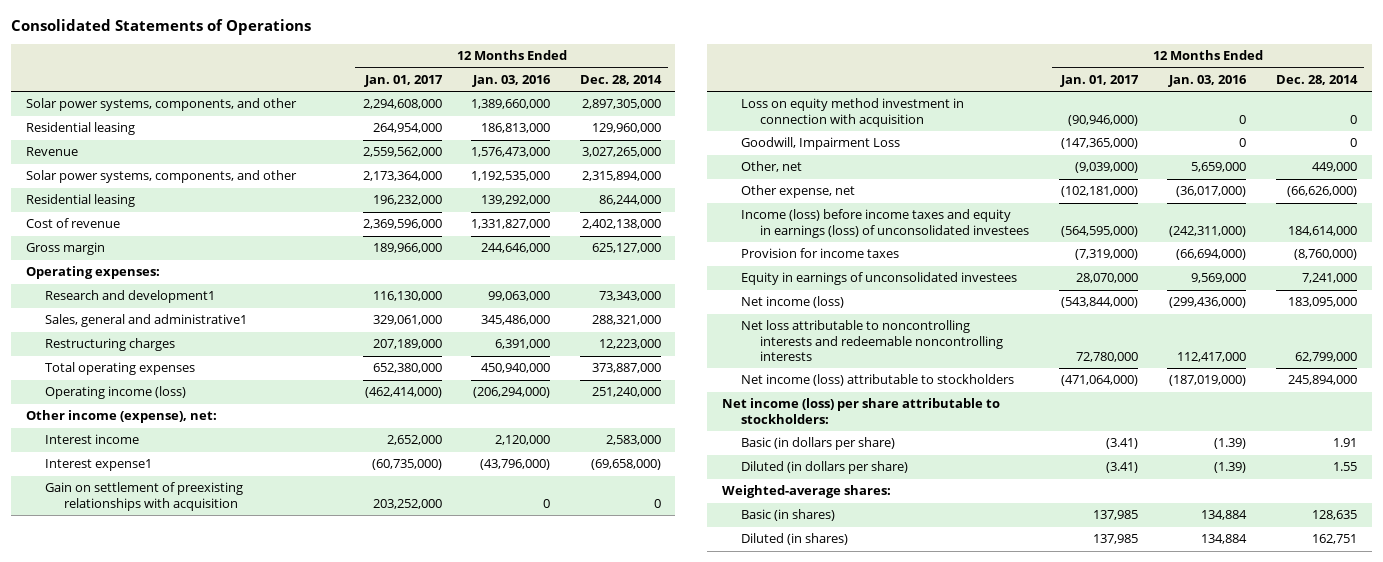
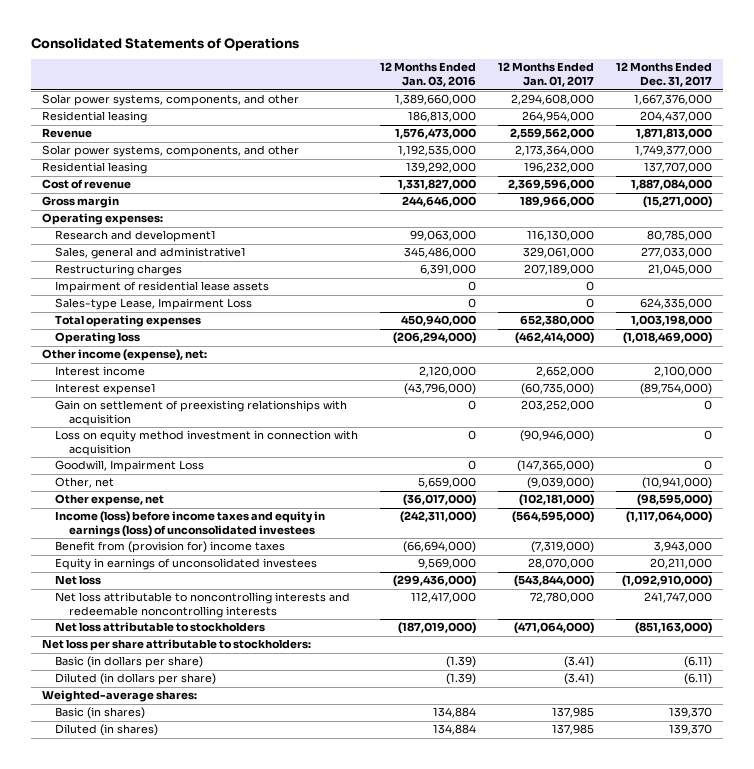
- | 12 Months Ended Jan. 01, 2017 | 12 Months Ended Jan. 03, 2016 | 12 Months Ended Dec. 28, 2014
+ | 12 Months Ended Jan. 03, 2016 | 12 Months Ended Jan. 01, 2017 | 12 Months Ended Dec. 31, 2017
+ Impairment of residential lease assets | 0 | 0 |
+ Sales-type Lease, Impairment Loss | 0 | 0 | 624,335,000
- Operating income (loss) | (462,414,000) | (206,294,000) | 251,240,000
+ Operating loss | (206,294,000) | (462,414,000) | (1,018,469,000)
- Provision for income taxes | (7,319,000) | (66,694,000) | (8,760,000)
+ Benefit from (provision for) income taxes | (66,694,000) | (7,319,000) | 3,943,000
- Net income (loss) | (543,844,000) | (299,436,000) | 183,095,000
+ Net loss | (299,436,000) | (543,844,000) | (1,092,910,000)
- Net income (loss) attributable to stockholders | (471,064,000) | (187,019,000) | 245,894,000
- Net income (loss) per share attributable to stockholders:
+ Net loss attributable to stockholders | (187,019,000) | (471,064,000) | (851,163,000)
+ Net loss per share attributable to stockholders:

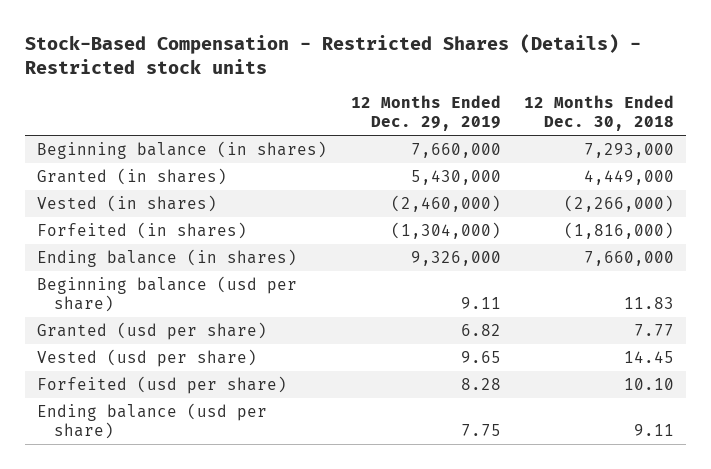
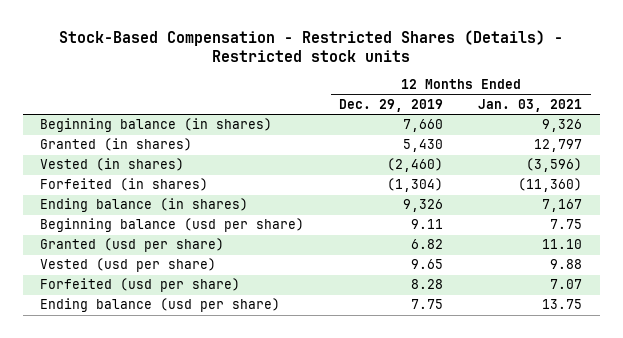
- | 12 Months Ended Dec. 29, 2019 | 12 Months Ended Dec. 30, 2018
+ | 12 Months Ended Dec. 29, 2019 | 12 Months Ended Jan. 03, 2021
- Beginning balance (in shares) | 7,660,000 | 7,293,000
- Granted (in shares) | 5,430,000 | 4,449,000
- Vested (in shares) | (2,460,000) | (2,266,000)
- Forfeited (in shares) | (1,304,000) | (1,816,000)
- Ending balance (in shares) | 9,326,000 | 7,660,000
+ Beginning balance (in shares) | 7,660 | 9,326
+ Granted (in shares) | 5,430 | 12,797
+ Vested (in shares) | (2,460) | (3,596)
+ Forfeited (in shares) | (1,304) | (11,360)
+ Ending balance (in shares) | 9,326 | 7,167

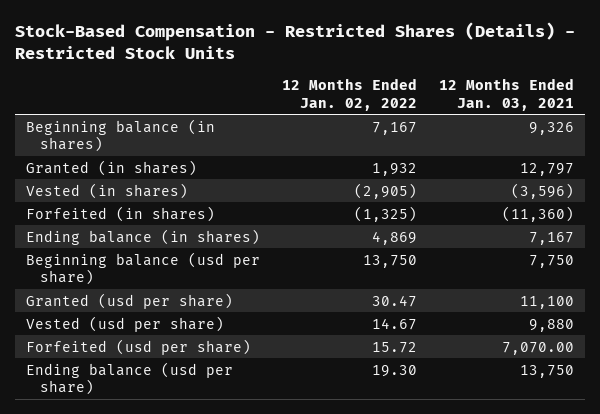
- Stock-Based Compensation - Restricted Shares (Details) - Restricted stock units
+ Stock-Based Compensation - Restricted Shares (Details) - Restricted Stock Units
- | 12 Months Ended Dec. 29, 2019 | 12 Months Ended Jan. 03, 2021
+ | 12 Months Ended Jan. 02, 2022 | 12 Months Ended Jan. 03, 2021
- Beginning balance (usd per share) | 9.11 | 7.75
- Granted (usd per share) | 6.82 | 11.10
- Vested (usd per share) | 9.65 | 9.88
- Forfeited (usd per share) | 8.28 | 7.07
- Ending balance (usd per share) | 7.75 | 13.75
+ Beginning balance (usd per share) | 13,750 | 7,750
+ Granted (usd per share) | 30.47 | 11,100
+ Vested (usd per share) | 14.67 | 9,880
+ Forfeited (usd per share) | 15.72 | 7,070.00
+ Ending balance (usd per share) | 19.30 | 13,750

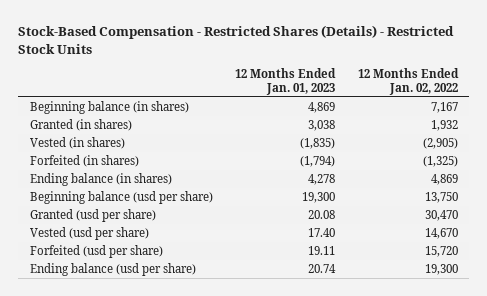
- | 12 Months Ended Jan. 02, 2022 | 12 Months Ended Jan. 03, 2021
+ | 12 Months Ended Jan. 01, 2023 | 12 Months Ended Jan. 02, 2022
- Granted (usd per share) | 30.47 | 11,100
- Vested (usd per share) | 14.67 | 9,880
- Forfeited (usd per share) | 15.72 | 7,070.00
- Ending balance (usd per share) | 19.30 | 13,750
+ Granted (usd per share) | 20.08 | 30,470
+ Vested (usd per share) | 17.40 | 14,670
+ Forfeited (usd per share) | 19.11 | 15,720
+ Ending balance (usd per share) | 20.74 | 19,300

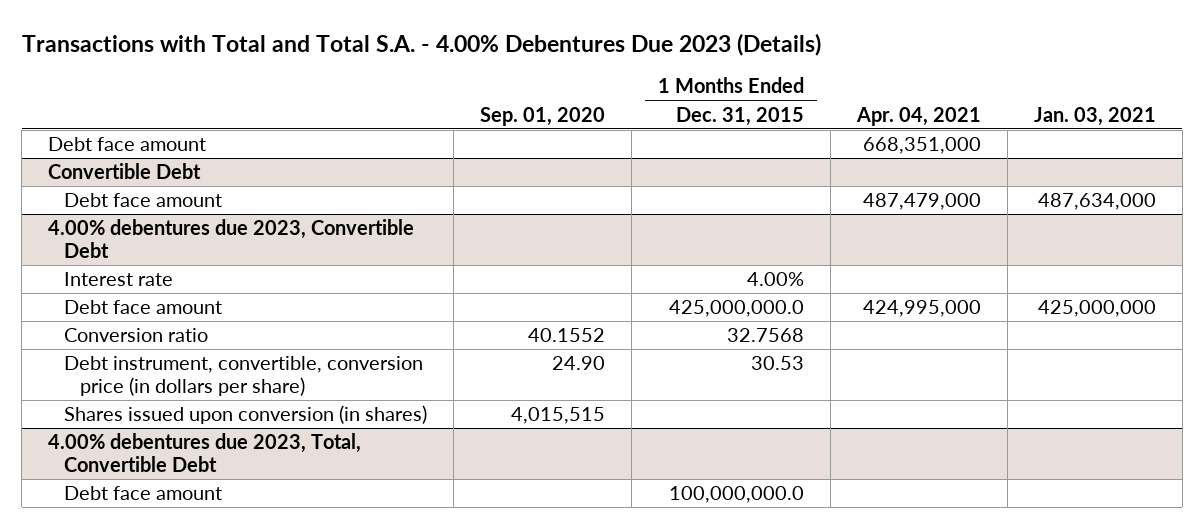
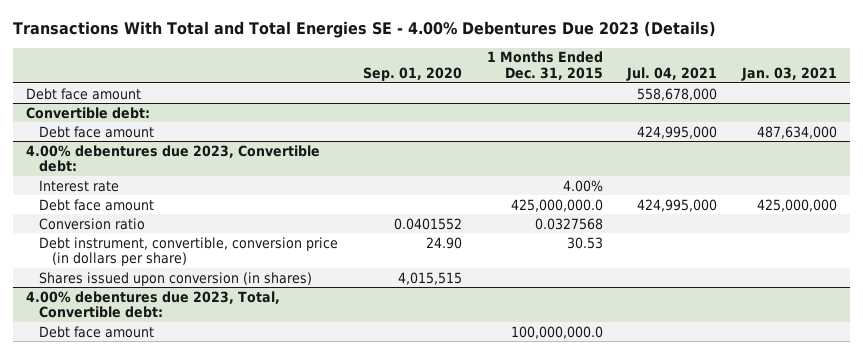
- Transactions with Total and Total S.A. - 4.00% Debentures Due 2023 (Details)
+ Transactions With Total and Total Energies SE - 4.00% Debentures Due 2023 (Details)
- | Sep. 01, 2020 | 1 Months Ended Dec. 31, 2015 | Apr. 04, 2021 | Jan. 03, 2021
+ | Sep. 01, 2020 | 1 Months Ended Dec. 31, 2015 | Jul. 04, 2021 | Jan. 03, 2021
- Convertible Debt
+ Convertible debt:
- 4.00% debentures due 2023, Convertible Debt
+ 4.00% debentures due 2023, Convertible debt:
- Conversion ratio | 40.1552 | 32.7568 | |
+ Conversion ratio | 0.0401552 | 0.0327568 | |
- 4.00% debentures due 2023, Total, Convertible Debt
+ 4.00% debentures due 2023, Total, Convertible debt:

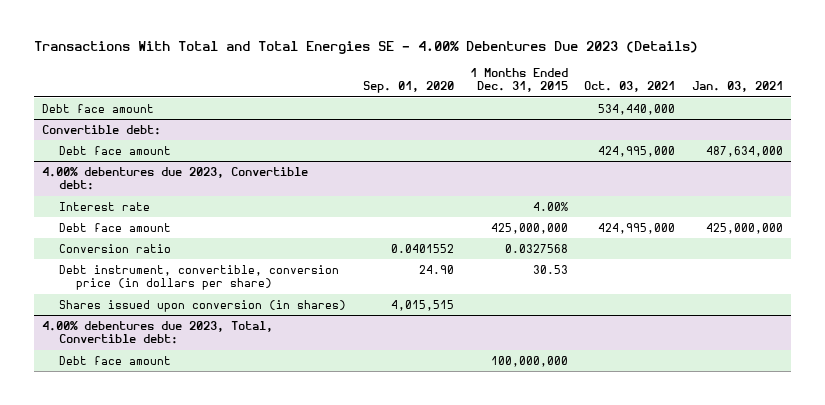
- | Sep. 01, 2020 | 1 Months Ended Dec. 31, 2015 | Jul. 04, 2021 | Jan. 03, 2021
+ | Sep. 01, 2020 | 1 Months Ended Dec. 31, 2015 | Oct. 03, 2021 | Jan. 03, 2021
@ 4.00% debentures due 2023, Convertible debt:
- Debt face amount | | 425,000,000.0 | 424,995,000 | 425,000,000
+ Debt face amount | | 425,000,000 | 424,995,000 | 425,000,000
@ 4.00% debentures due 2023, Total, Convertible debt:
- Debt face amount | | 100,000,000.0 | |
+ Debt face amount | | 100,000,000 | |

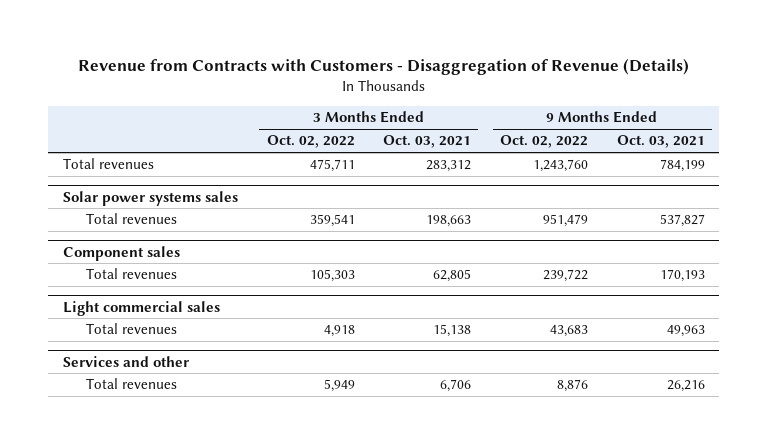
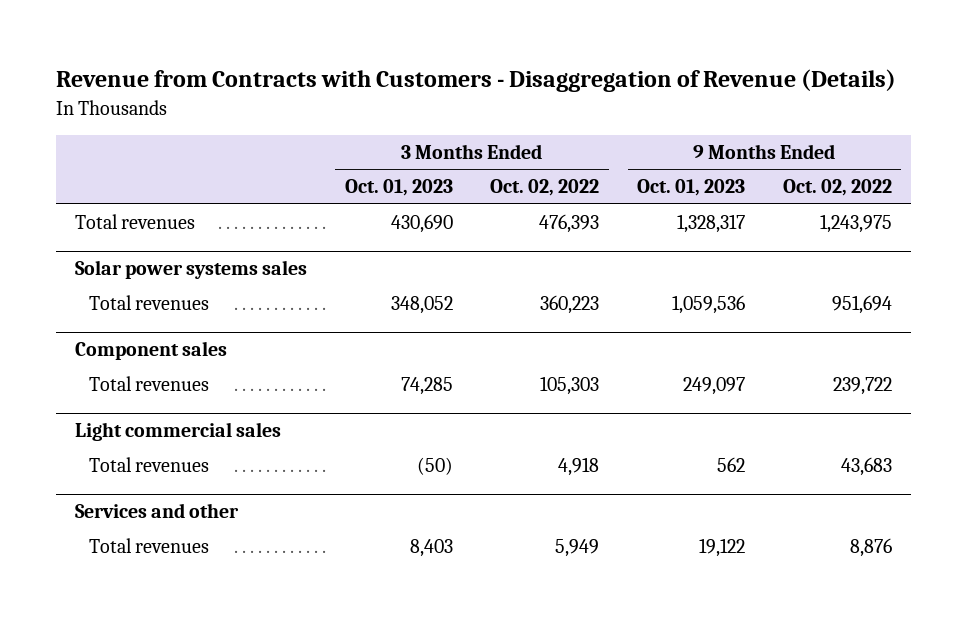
- | 3 Months Ended Oct. 02, 2022 | 3 Months Ended Oct. 03, 2021 | 9 Months Ended Oct. 02, 2022 | 9 Months Ended Oct. 03, 2021
+ | 3 Months Ended Oct. 01, 2023 | 3 Months Ended Oct. 02, 2022 | 9 Months Ended Oct. 01, 2023 | 9 Months Ended Oct. 02, 2022
- Total revenues | 475,711 | 283,312 | 1,243,760 | 784,199
+ Total revenues | 430,690 | 476,393 | 1,328,317 | 1,243,975
@ Solar power systems sales
- Total revenues | 359,541 | 198,663 | 951,479 | 537,827
+ Total revenues | 348,052 | 360,223 | 1,059,536 | 951,694

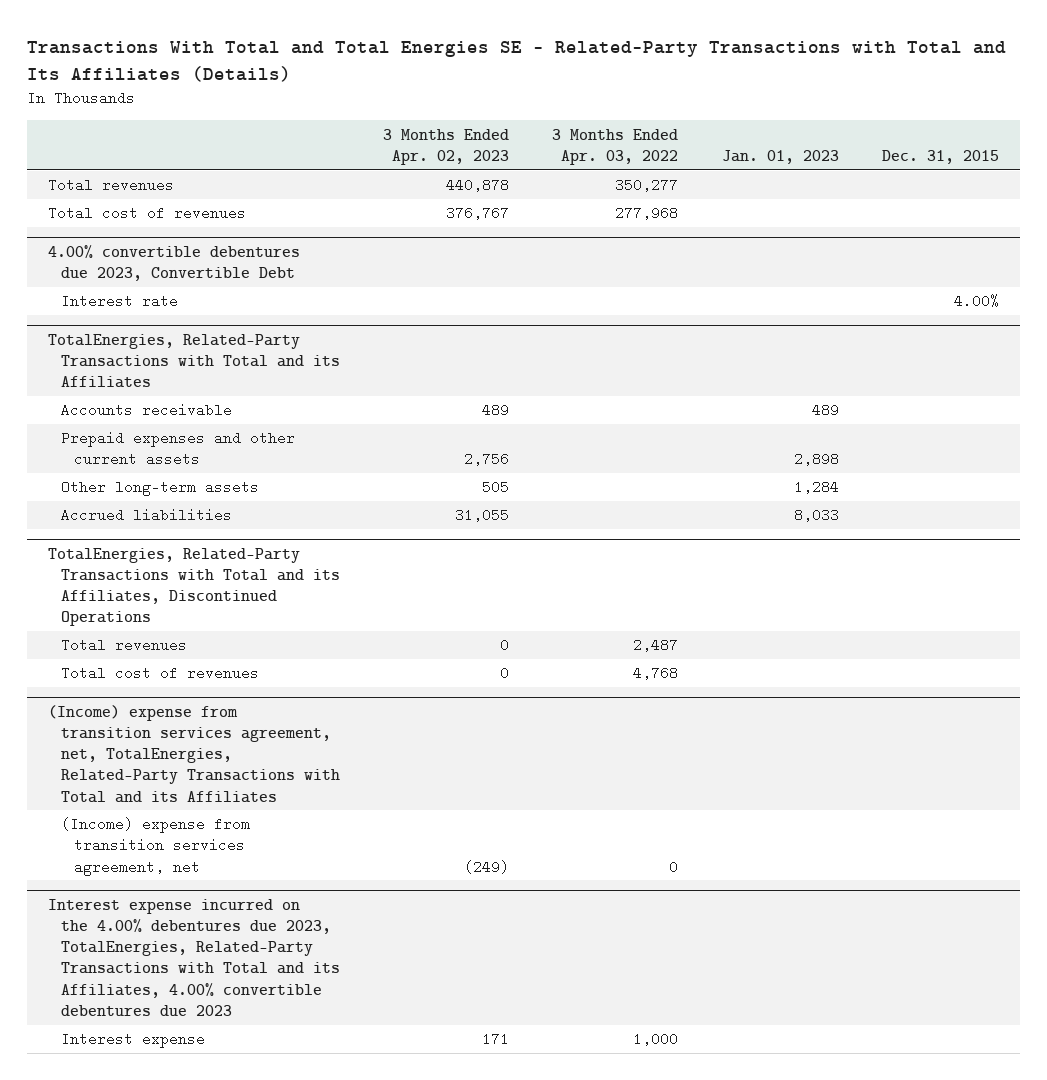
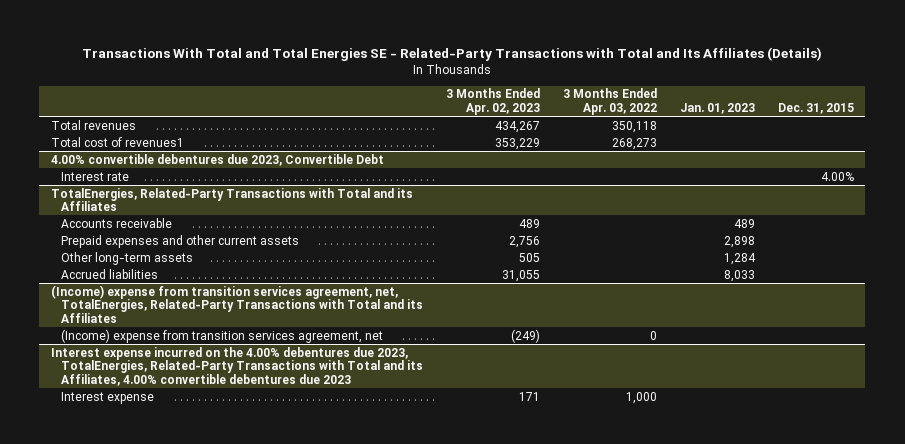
- Total revenues | 440,878 | 350,277 | |
- Total cost of revenues | 376,767 | 277,968 | |
+ Total revenues | 434,267 | 350,118 | |
+ Total cost of revenues1 | 353,229 | 268,273 | |
- TotalEnergies, Related-Party Transactions with Total and its Affiliates, Discontinued Operations
- Total revenues | 0 | 2,487 | |
- Total cost of revenues | 0 | 4,768 | |

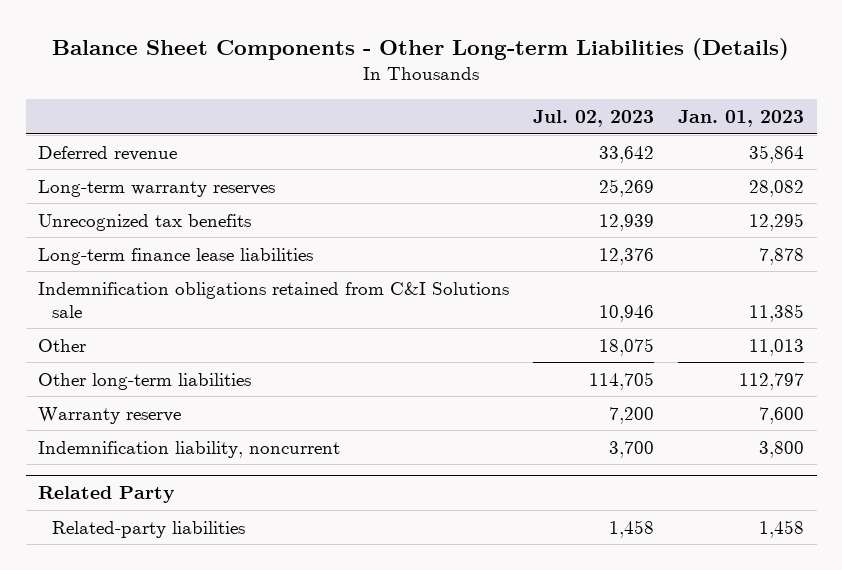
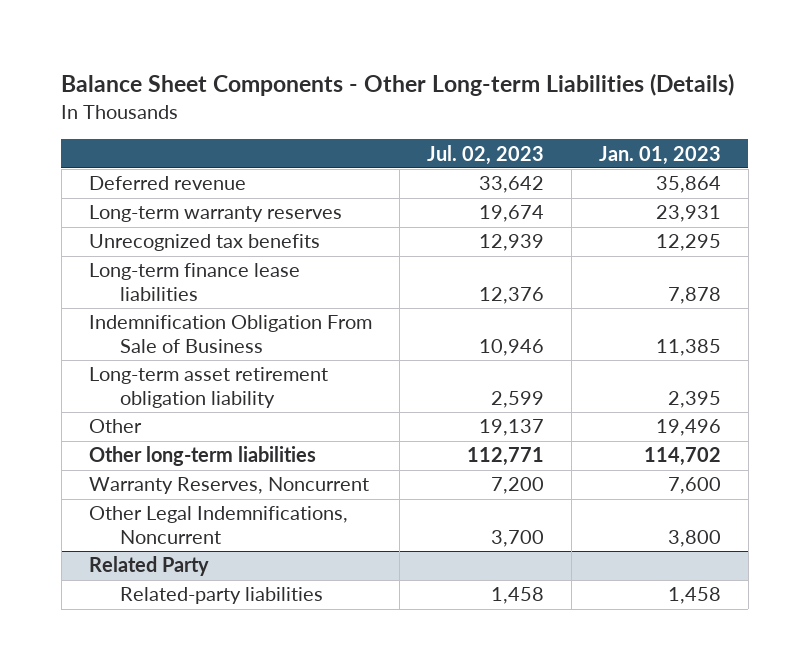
- Long-term warranty reserves | 25,269 | 28,082
+ Long-term warranty reserves | 19,674 | 23,931
- Indemnification obligations retained from C&I Solutions sale | 10,946 | 11,385
- Other | 18,075 | 11,013
- Other long-term liabilities | 114,705 | 112,797
- Warranty reserve | 7,200 | 7,600
- Indemnification liability, noncurrent | 3,700 | 3,800
+ Indemnification Obligation From Sale of Business | 10,946 | 11,385
+ Long-term asset retirement obligation liability | 2,599 | 2,395
+ Other | 19,137 | 19,496
+ Other long-term liabilities | 112,771 | 114,702
+ Warranty Reserves, Noncurrent | 7,200 | 7,600
+ Other Legal Indemnifications, Noncurrent | 3,700 | 3,800

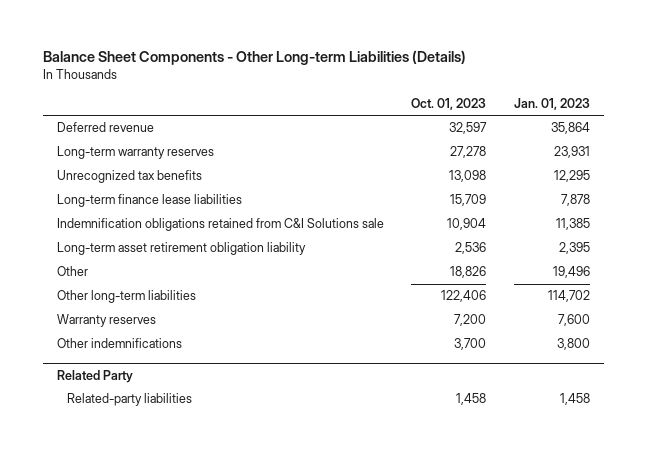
- | Jul. 02, 2023 | Jan. 01, 2023
+ | Oct. 01, 2023 | Jan. 01, 2023
- Indemnification Obligation From Sale of Business | 10,946 | 11,385
+ Indemnification obligations retained from C&I Solutions sale | 10,904 | 11,385
- Warranty Reserves, Noncurrent | 7,200 | 7,600
- Other Legal Indemnifications, Noncurrent | 3,700 | 3,800
+ Warranty reserves | 7,200 | 7,600
+ Other indemnifications | 3,700 | 3,800

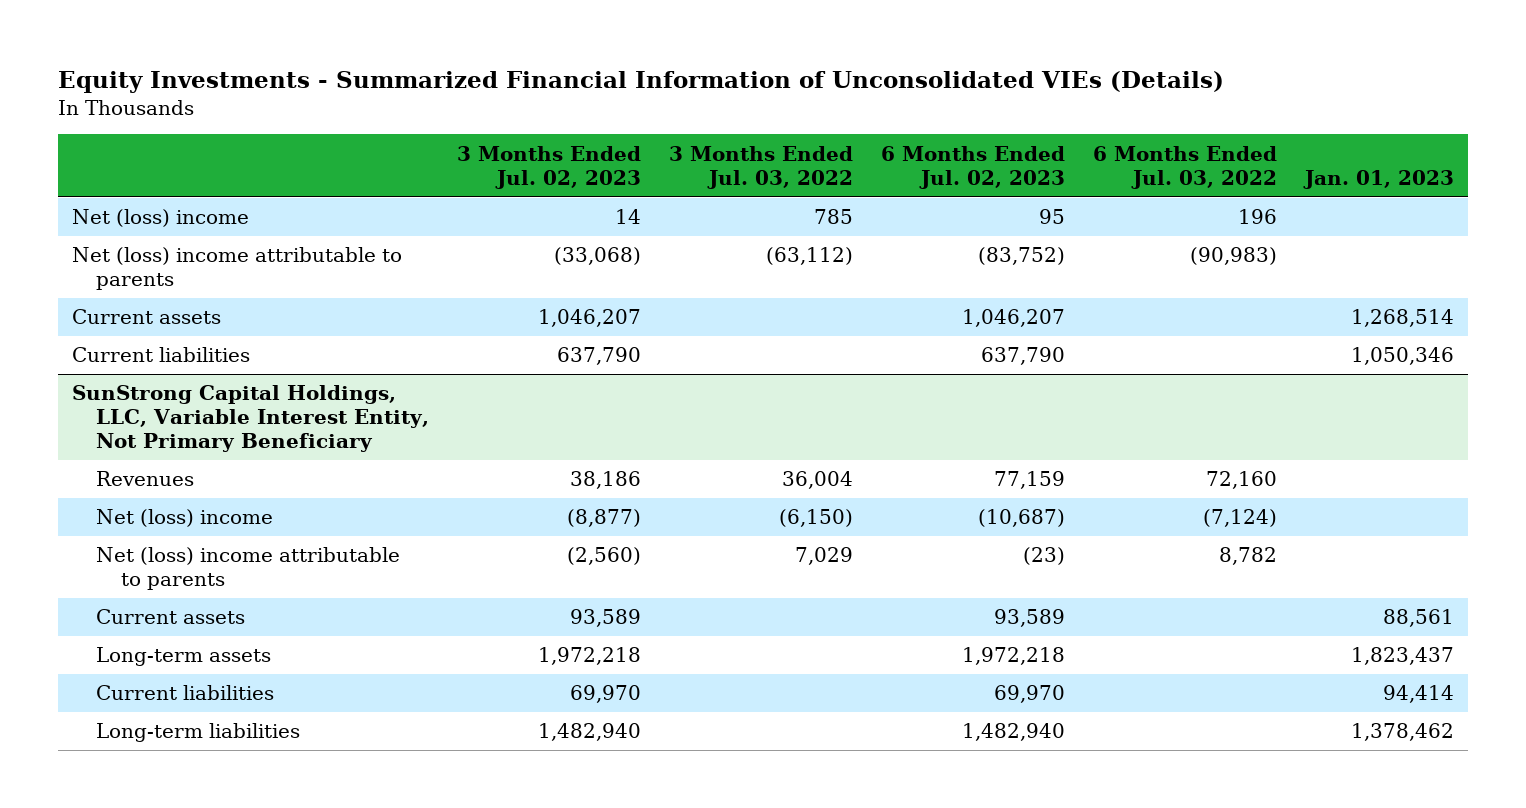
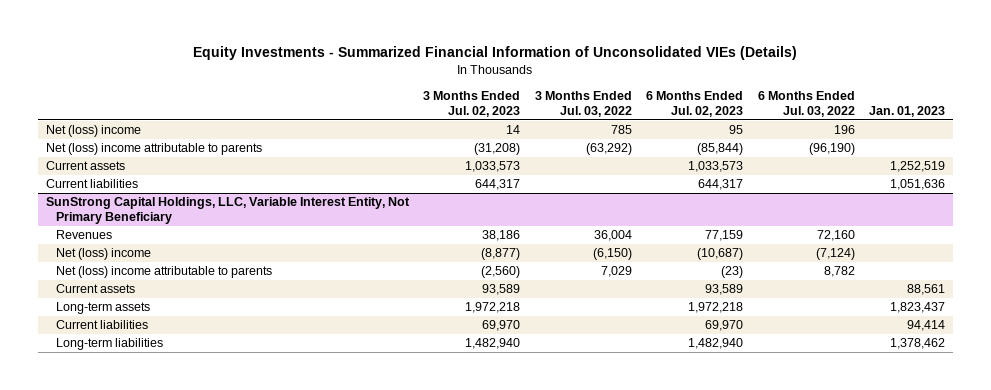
- Net (loss) income attributable to parents | (33,068) | (63,112) | (83,752) | (90,983) |
- Current assets | 1,046,207 | | 1,046,207 | | 1,268,514
- Current liabilities | 637,790 | | 637,790 | | 1,050,346
+ Net (loss) income attributable to parents | (31,208) | (63,292) | (85,844) | (96,190) |
+ Current assets | 1,033,573 | | 1,033,573 | | 1,252,519
+ Current liabilities | 644,317 | | 644,317 | | 1,051,636

